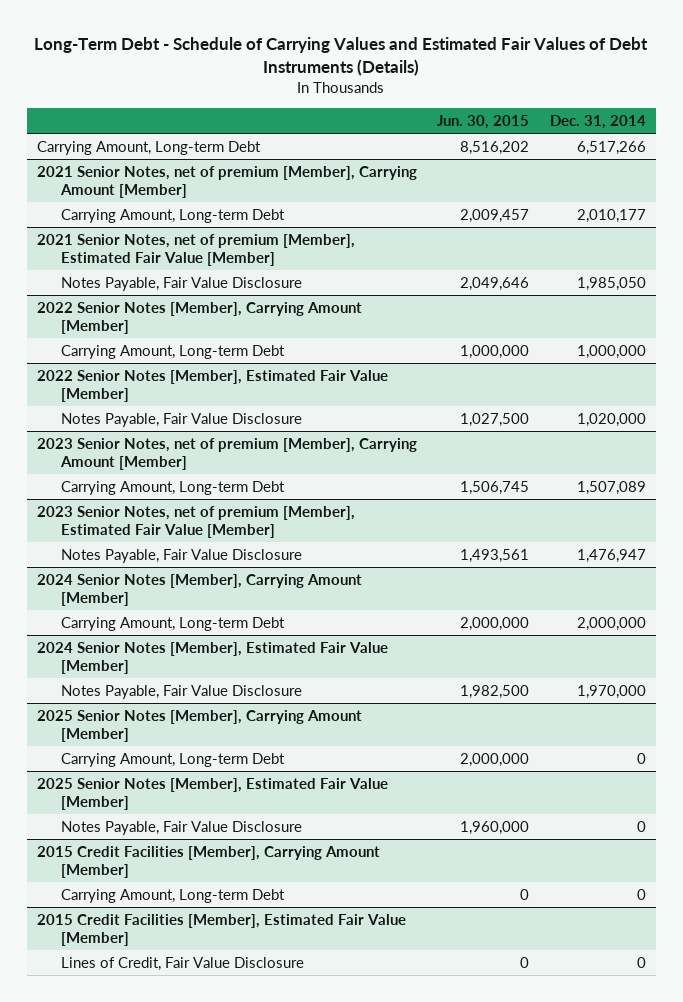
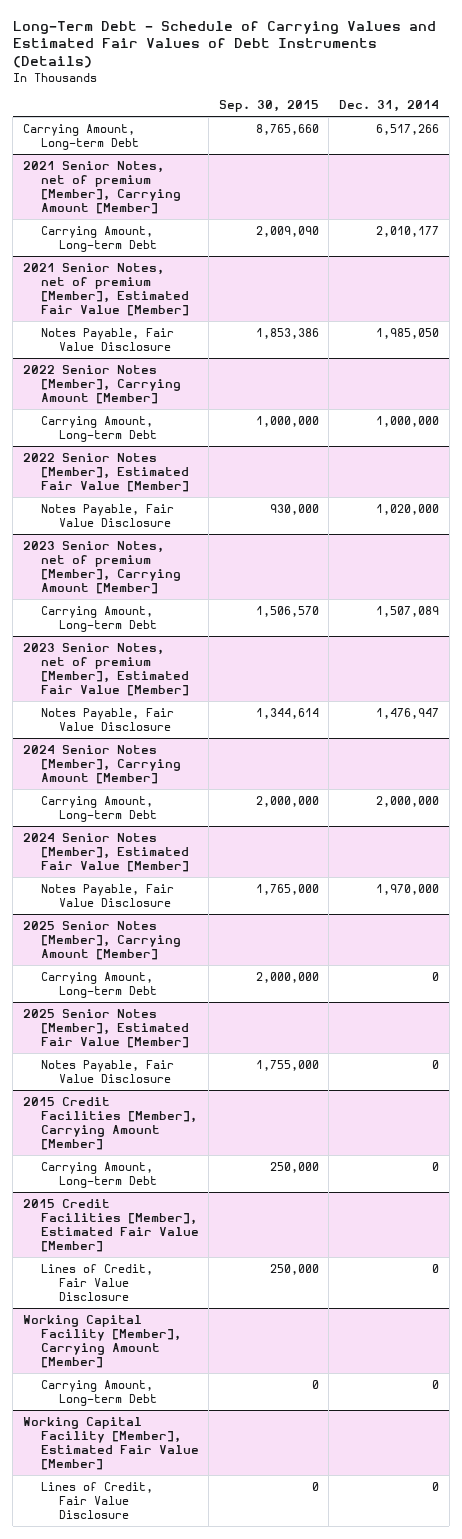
- | Jun. 30, 2015 | Dec. 31, 2014
+ | Sep. 30, 2015 | Dec. 31, 2014
+ Working Capital Facility [Member], Carrying Amount [Member]
+ Carrying Amount, Long-term Debt | 0 | 0
+ Working Capital Facility [Member], Estimated Fair Value [Member]
+ Lines of Credit, Fair Value Disclosure | 0 | 0

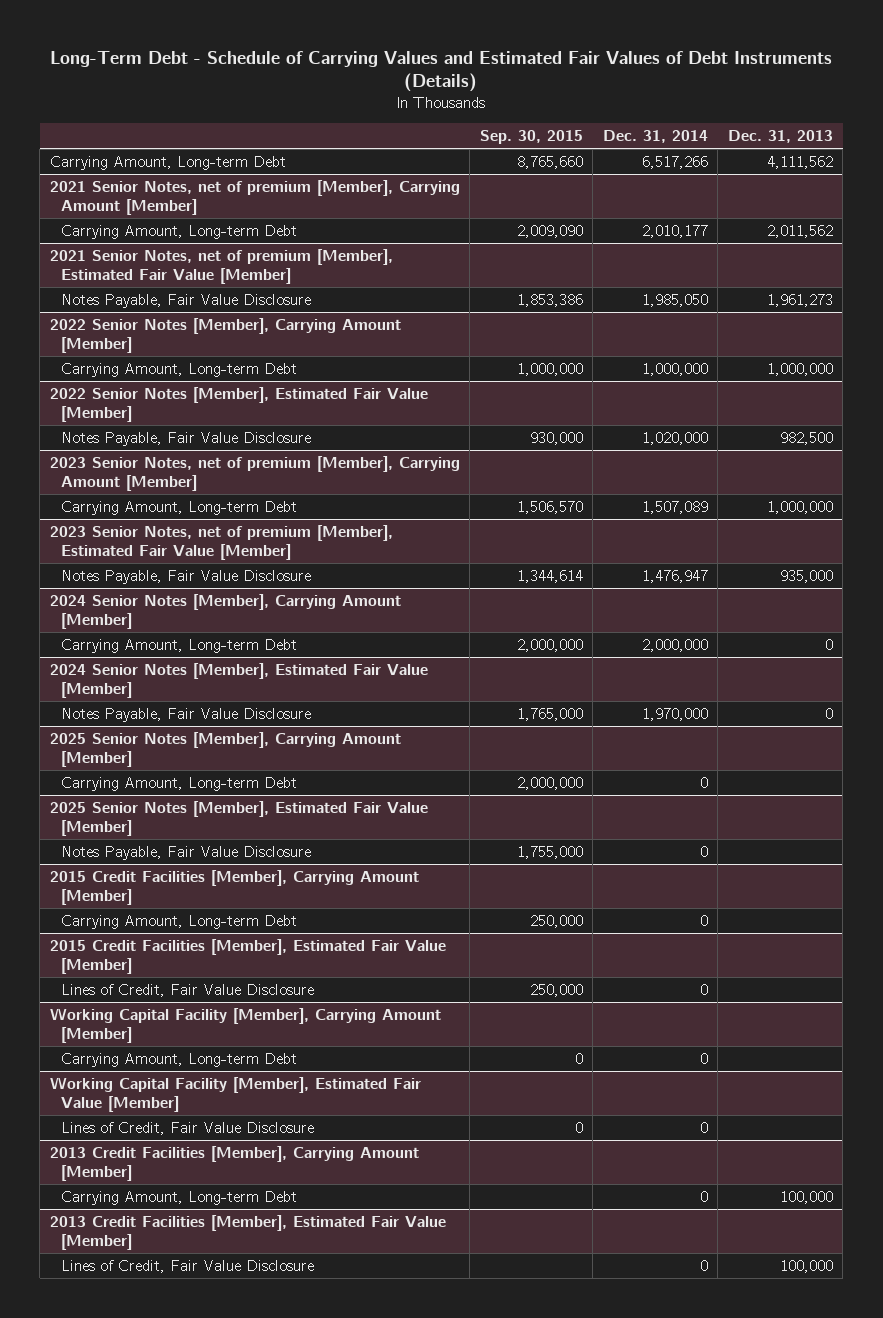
- | Sep. 30, 2015 | Dec. 31, 2014
+ | Sep. 30, 2015 | Dec. 31, 2014 | Dec. 31, 2013
+ 2013 Credit Facilities [Member], Carrying Amount [Member]
+ Carrying Amount, Long-term Debt | | 0 | 100,000
+ 2013 Credit Facilities [Member], Estimated Fair Value [Member]
+ Lines of Credit, Fair Value Disclosure | | 0 | 100,000

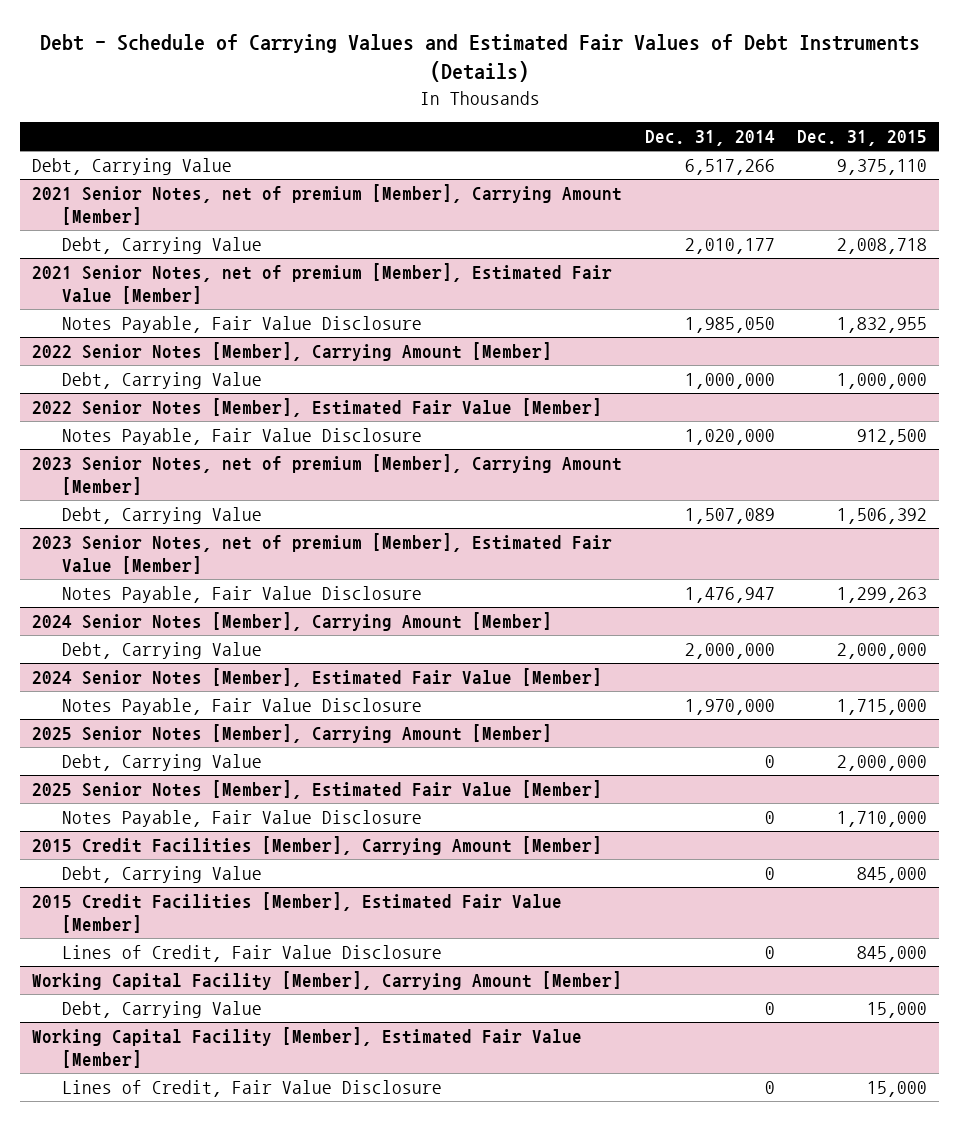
- Long-Term Debt - Schedule of Carrying Values and Estimated Fair Values of Debt Instruments (Details)
+ Debt - Schedule of Carrying Values and Estimated Fair Values of Debt Instruments (Details)
- | Sep. 30, 2015 | Dec. 31, 2014 | Dec. 31, 2013
+ | Dec. 31, 2014 | Dec. 31, 2015
- Carrying Amount, Long-term Debt | 8,765,660 | 6,517,266 | 4,111,562
+ Debt, Carrying Value | 6,517,266 | 9,375,110
@ 2021 Senior Notes, net of premium [Member], Carrying Amount [Member]
- Carrying Amount, Long-term Debt | 2,009,090 | 2,010,177 | 2,011,562
+ Debt, Carrying Value | 2,010,177 | 2,008,718
@ 2022 Senior Notes [Member], Carrying Amount [Member]
- Carrying Amount, Long-term Debt | 1,000,000 | 1,000,000 | 1,000,000
+ Debt, Carrying Value | 1,000,000 | 1,000,000
@ 2023 Senior Notes, net of premium [Member], Carrying Amount [Member]
- Carrying Amount, Long-term Debt | 1,506,570 | 1,507,089 | 1,000,000
+ Debt, Carrying Value | 1,507,089 | 1,506,392
@ 2024 Senior Notes [Member], Carrying Amount [Member]
- Carrying Amount, Long-term Debt | 2,000,000 | 2,000,000 | 0
+ Debt, Carrying Value | 2,000,000 | 2,000,000
@ 2025 Senior Notes [Member], Carrying Amount [Member]
- Carrying Amount, Long-term Debt | 2,000,000 | 0 |
+ Debt, Carrying Value | 0 | 2,000,000
@ 2015 Credit Facilities [Member], Carrying Amount [Member]
- Carrying Amount, Long-term Debt | 250,000 | 0 |
+ Debt, Carrying Value | 0 | 845,000
@ Working Capital Facility [Member], Carrying Amount [Member]
- Carrying Amount, Long-term Debt | 0 | 0 |
+ Debt, Carrying Value | 0 | 15,000
- 2013 Credit Facilities [Member], Carrying Amount [Member]
- Carrying Amount, Long-term Debt | | 0 | 100,000
- 2013 Credit Facilities [Member], Estimated Fair Value [Member]
- Lines of Credit, Fair Value Disclosure | | 0 | 100,000

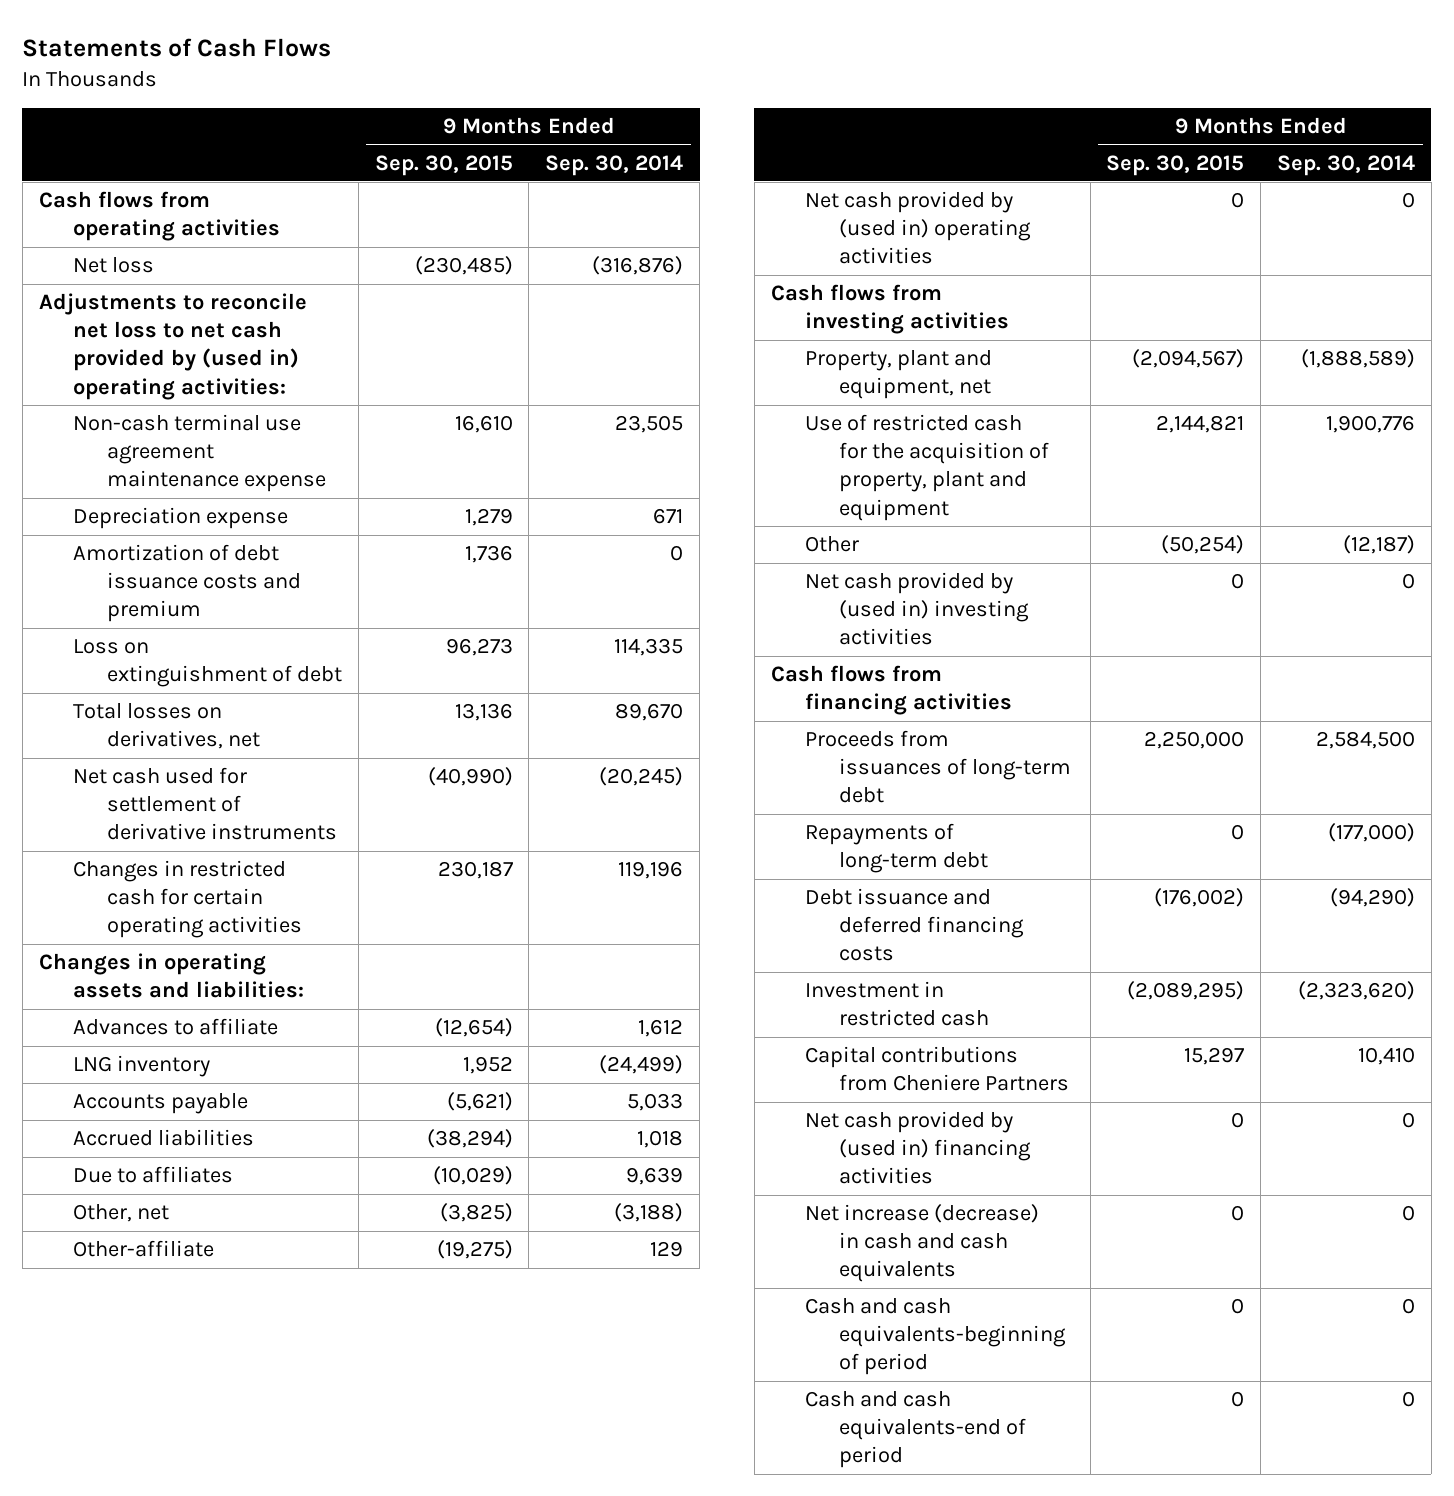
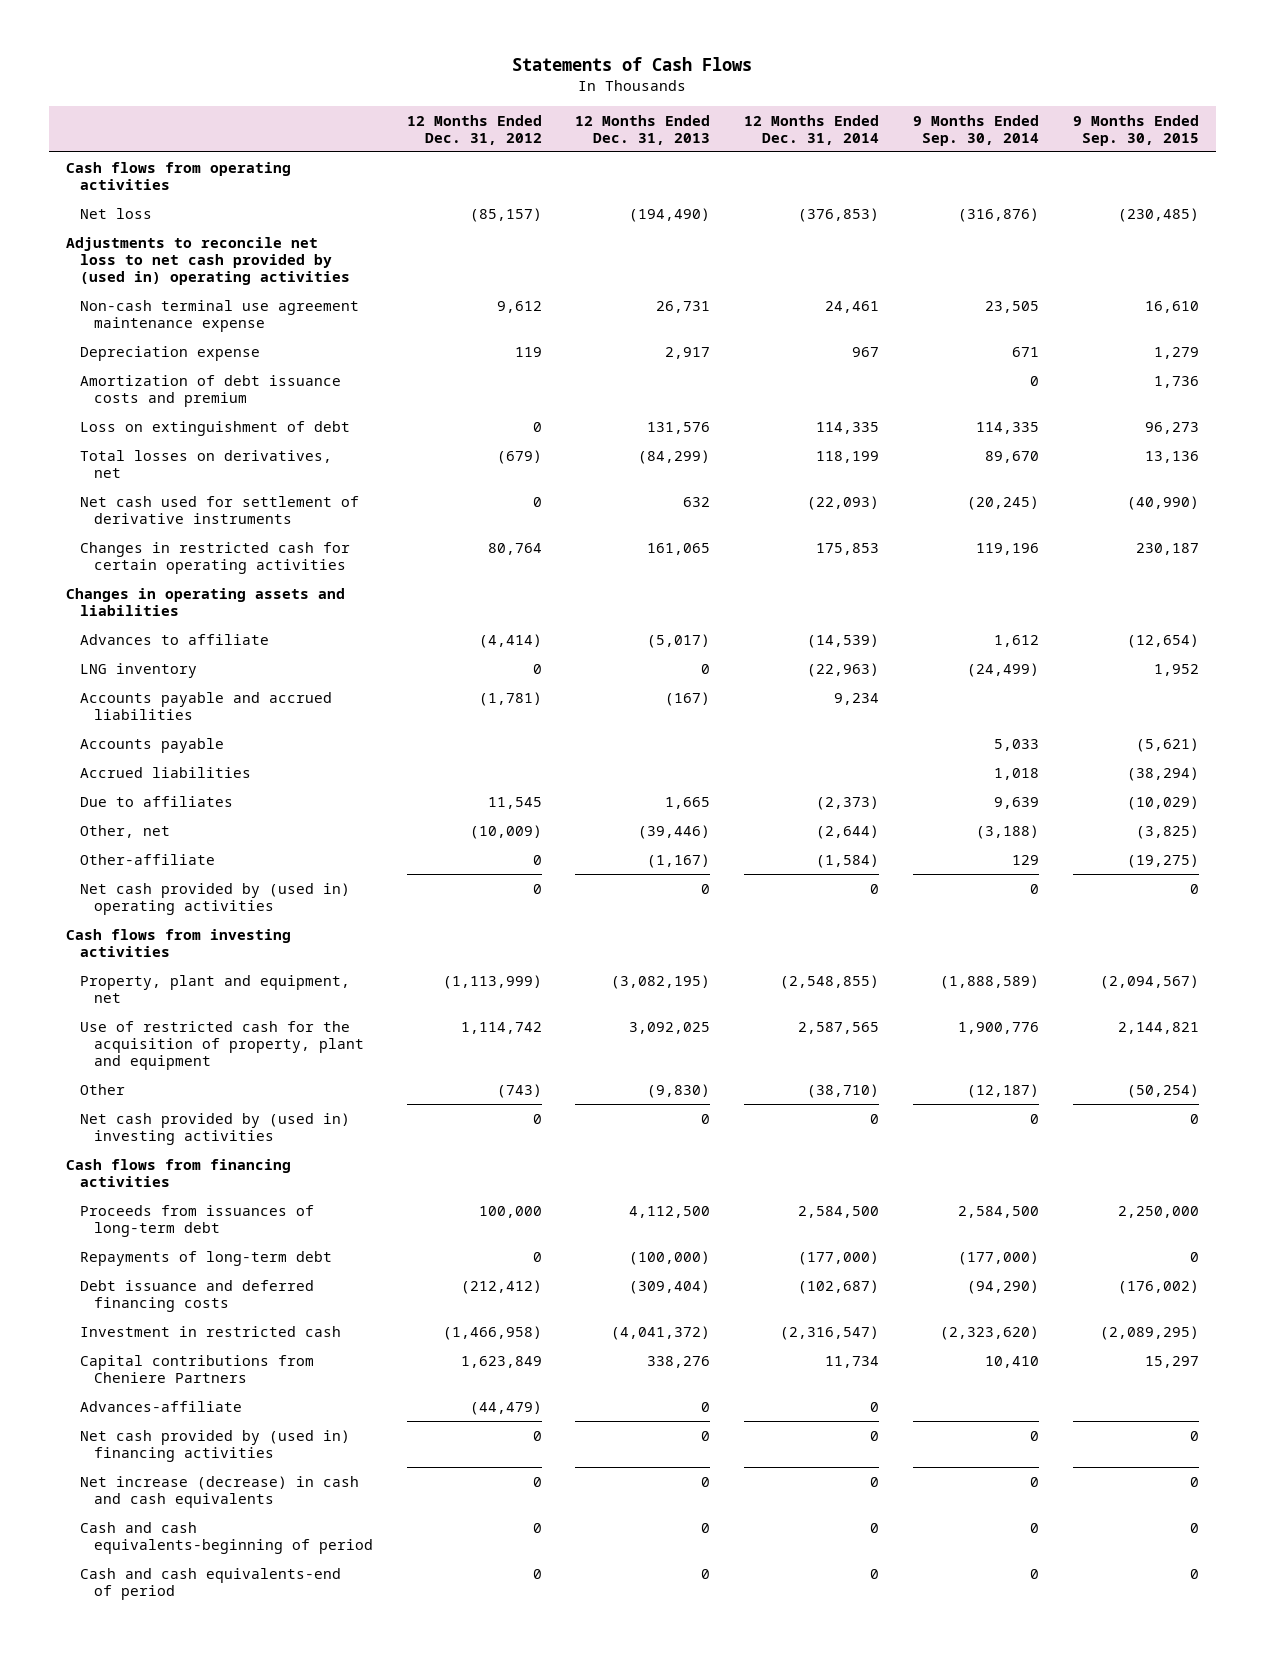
- | 9 Months Ended Sep. 30, 2015 | 9 Months Ended Sep. 30, 2014
+ | 12 Months Ended Dec. 31, 2012 | 12 Months Ended Dec. 31, 2013 | 12 Months Ended Dec. 31, 2014 | 9 Months Ended Sep. 30, 2014 | 9 Months Ended Sep. 30, 2015
- Adjustments to reconcile net loss to net cash provided by (used in) operating activities:
+ Adjustments to reconcile net loss to net cash provided by (used in) operating activities
- Changes in operating assets and liabilities:
+ Changes in operating assets and liabilities
+ Accounts payable and accrued liabilities | (1,781) | (167) | 9,234 | |
+ Advances-affiliate | (44,479) | 0 | 0 | |

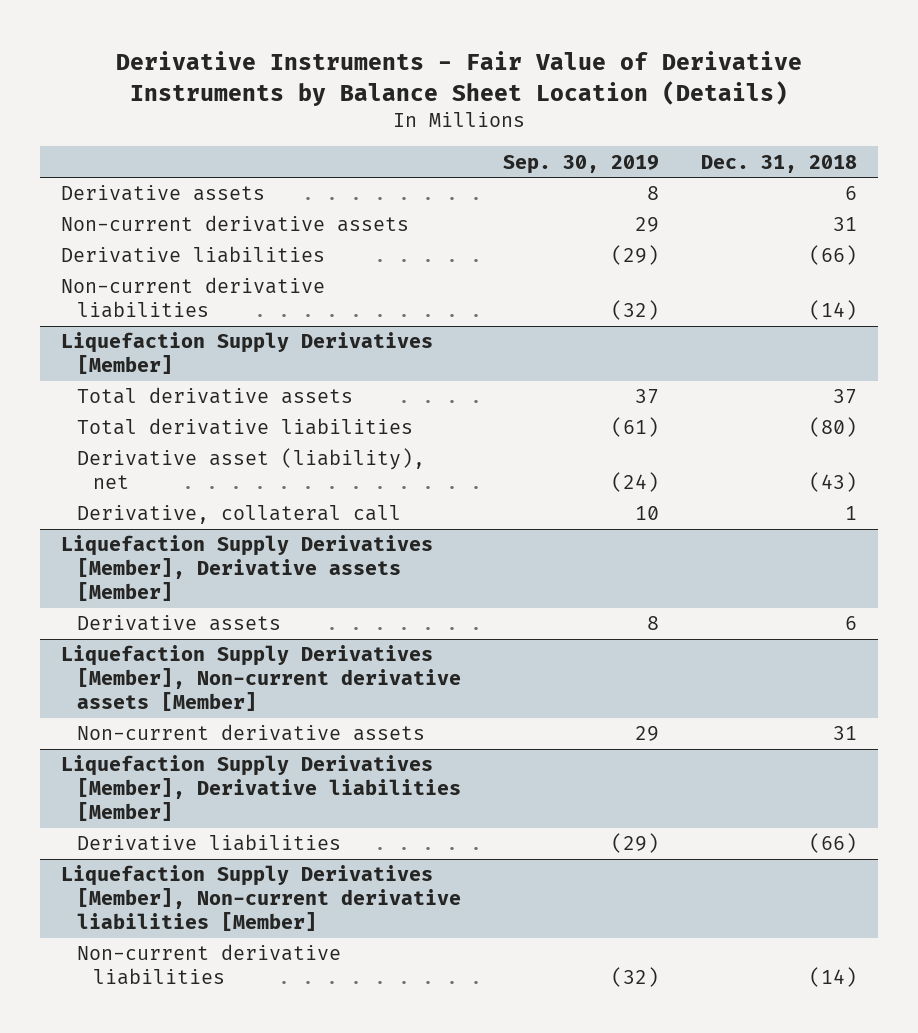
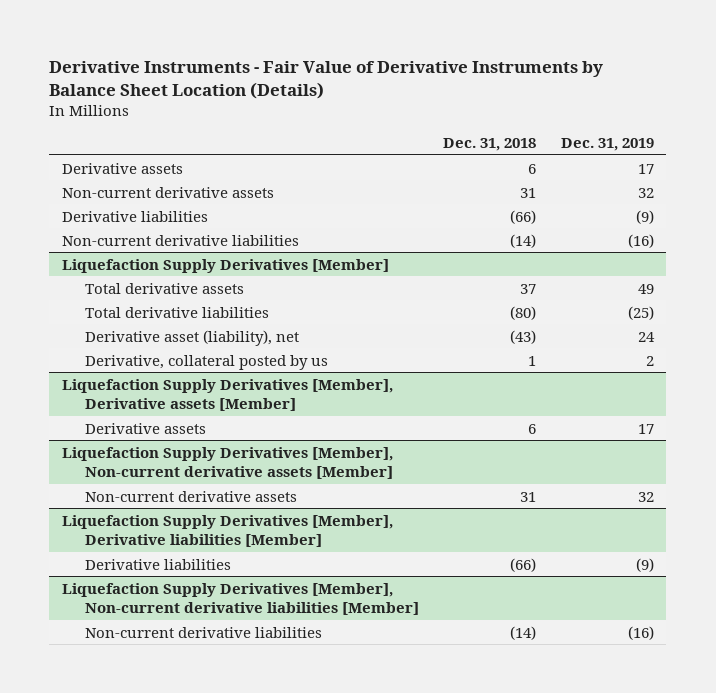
- | Sep. 30, 2019 | Dec. 31, 2018
+ | Dec. 31, 2018 | Dec. 31, 2019
@ Liquefaction Supply Derivatives [Member]
- Derivative, collateral call | 10 | 1
+ Derivative, collateral posted by us | 1 | 2

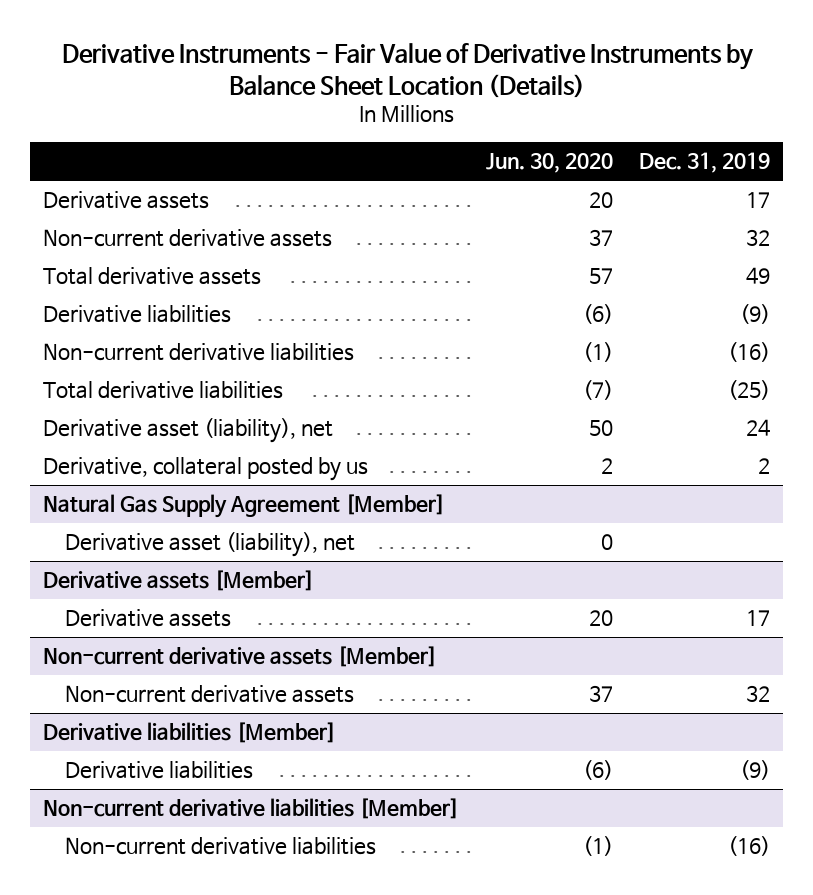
- | Dec. 31, 2018 | Dec. 31, 2019
+ | Jun. 30, 2020 | Dec. 31, 2019
+ Total derivative assets | 57 | 49
- Liquefaction Supply Derivatives [Member]
- Total derivative assets | 37 | 49
- Liquefaction Supply Derivatives [Member], Derivative assets [Member]
+ Natural Gas Supply Agreement [Member]
+ Derivative asset (liability), net | 0 |
+ Derivative assets [Member]
- Liquefaction Supply Derivatives [Member], Non-current derivative assets [Member]
+ Non-current derivative assets [Member]
- Liquefaction Supply Derivatives [Member], Derivative liabilities [Member]
+ Derivative liabilities [Member]
- Liquefaction Supply Derivatives [Member], Non-current derivative liabilities [Member]
+ Non-current derivative liabilities [Member]

